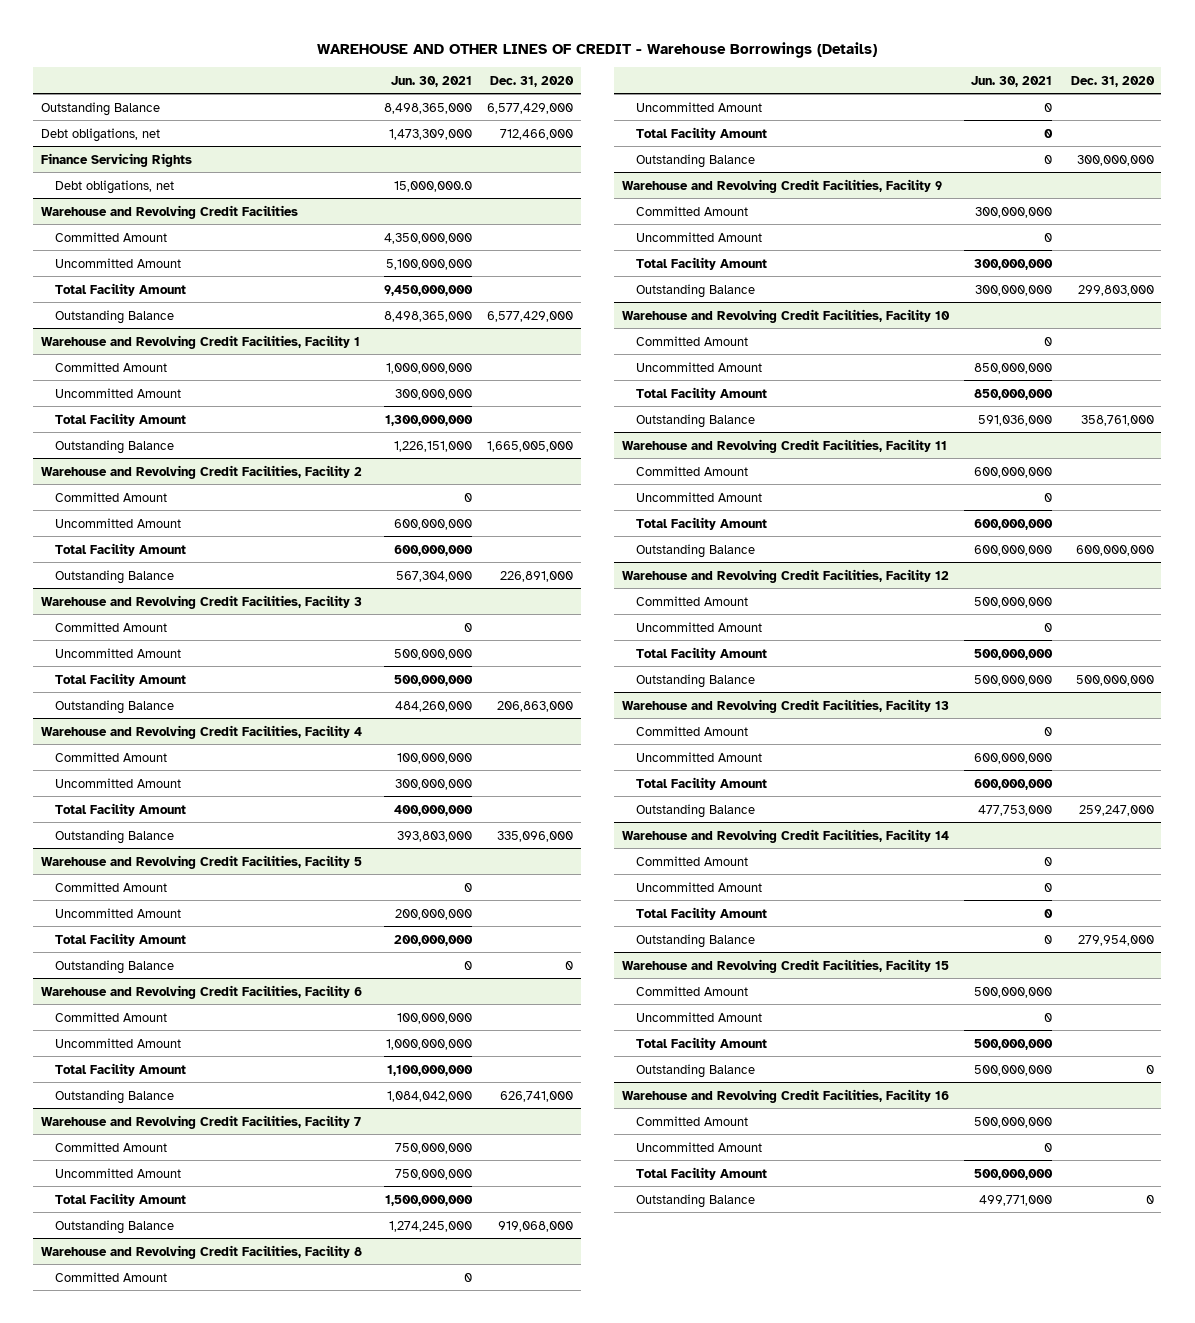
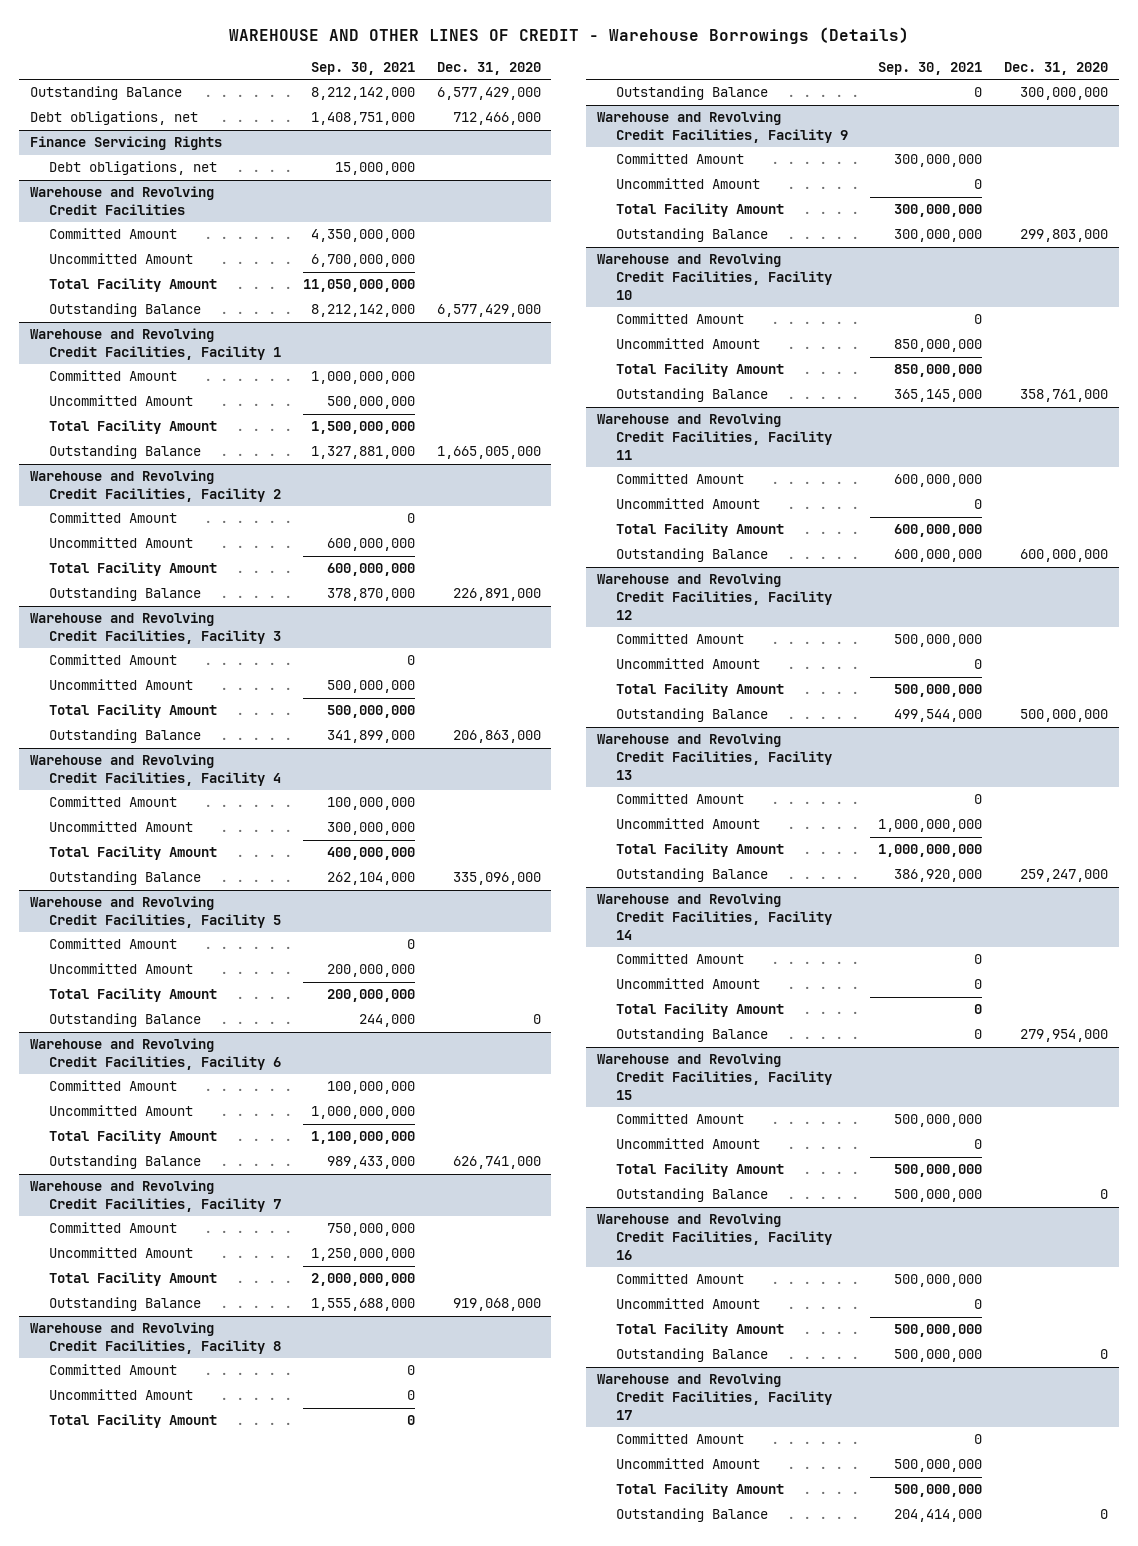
- | Jun. 30, 2021 | Dec. 31, 2020
+ | Sep. 30, 2021 | Dec. 31, 2020
+ Warehouse and Revolving Credit Facilities, Facility 17
+ Committed Amount | 0 |
+ Uncommitted Amount | 500,000,000 |
+ Total Facility Amount | 500,000,000 |
+ Outstanding Balance | 204,414,000 | 0

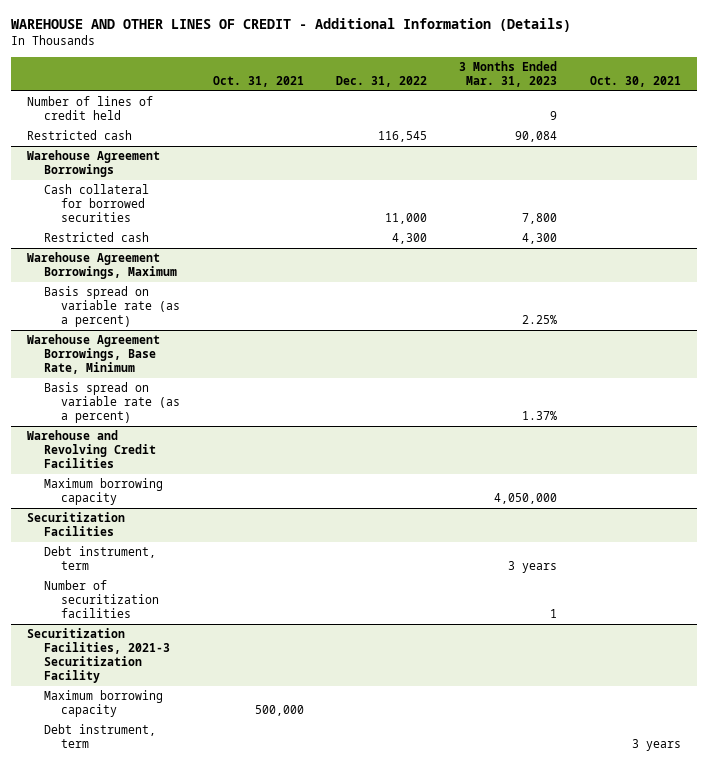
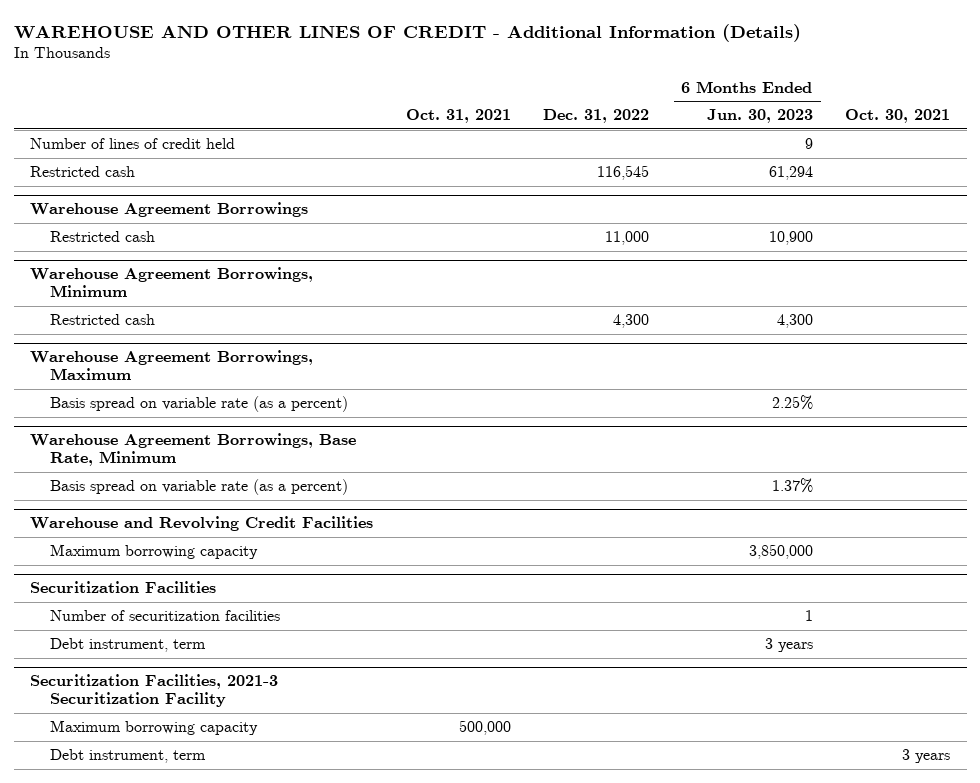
- | Oct. 31, 2021 | Dec. 31, 2022 | 3 Months Ended Mar. 31, 2023 | Oct. 30, 2021
+ | Oct. 31, 2021 | Dec. 31, 2022 | 6 Months Ended Jun. 30, 2023 | Oct. 30, 2021
@ Warehouse Agreement Borrowings
- Cash collateral for borrowed securities | | 11,000 | 7,800 |
- Restricted cash | | 4,300 | 4,300 |
+ Restricted cash | | 11,000 | 10,900 |
+ Warehouse Agreement Borrowings, Minimum
+ Restricted cash | | 4,300 | 4,300 |
@ Securitization Facilities
moved down: Debt instrument, term | | | 3 years |

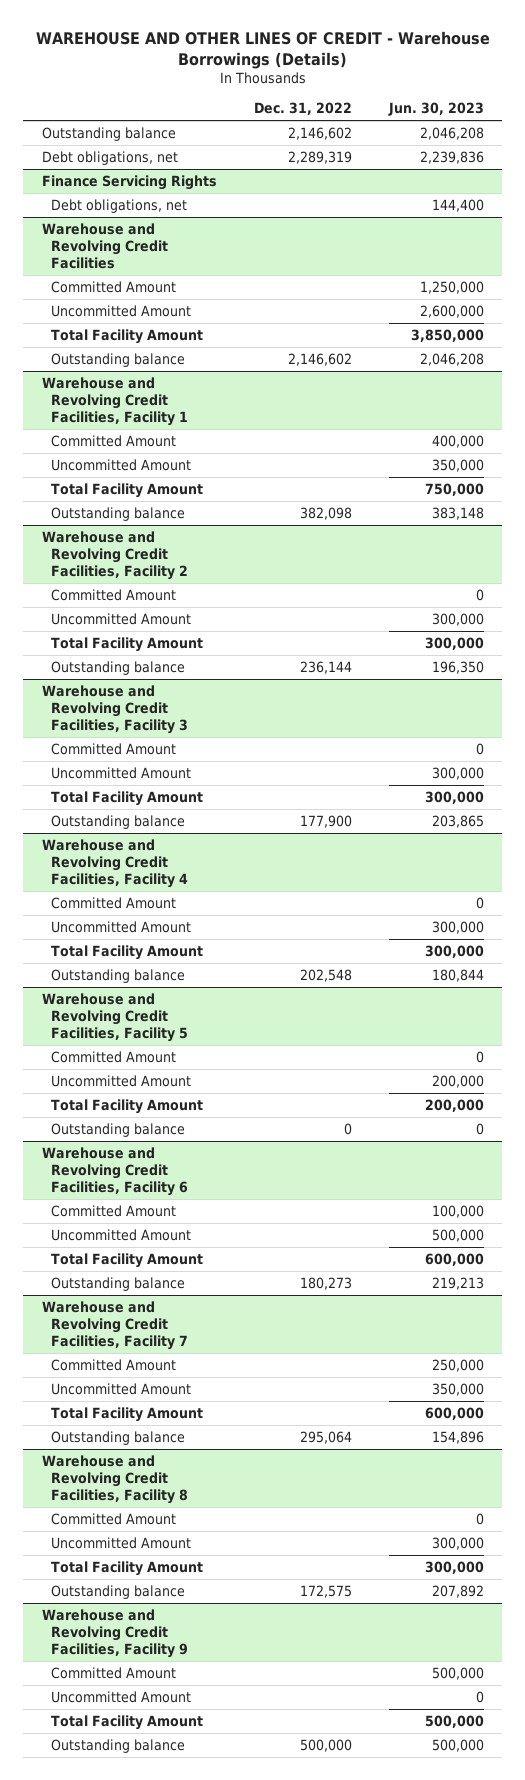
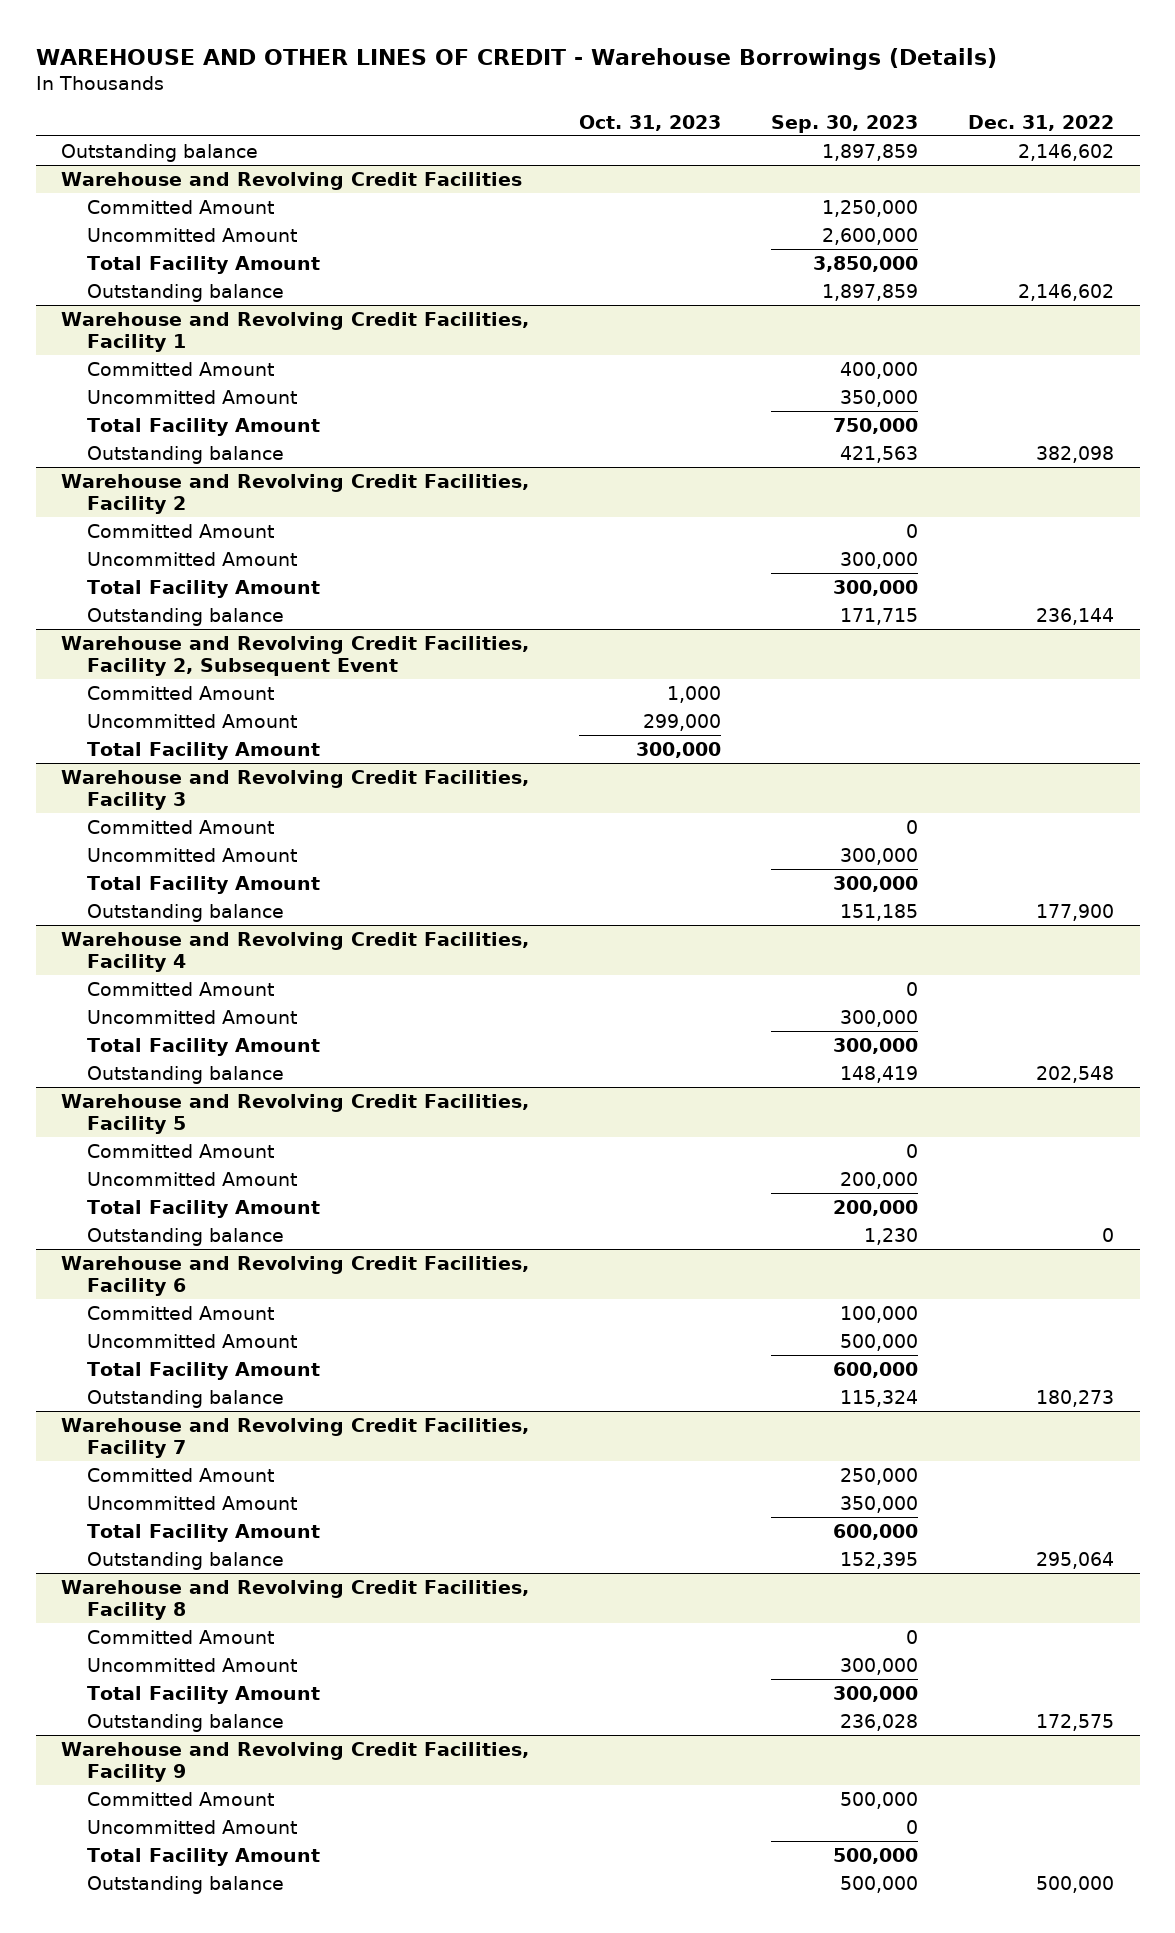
- | Dec. 31, 2022 | Jun. 30, 2023
+ | Oct. 31, 2023 | Sep. 30, 2023 | Dec. 31, 2022
- Debt obligations, net | 2,289,319 | 2,239,836
- Finance Servicing Rights
- Debt obligations, net | | 144,400
+ Warehouse and Revolving Credit Facilities, Facility 2, Subsequent Event
+ Committed Amount | 1,000 | |
+ Uncommitted Amount | 299,000 | |
+ Total Facility Amount | 300,000 | |

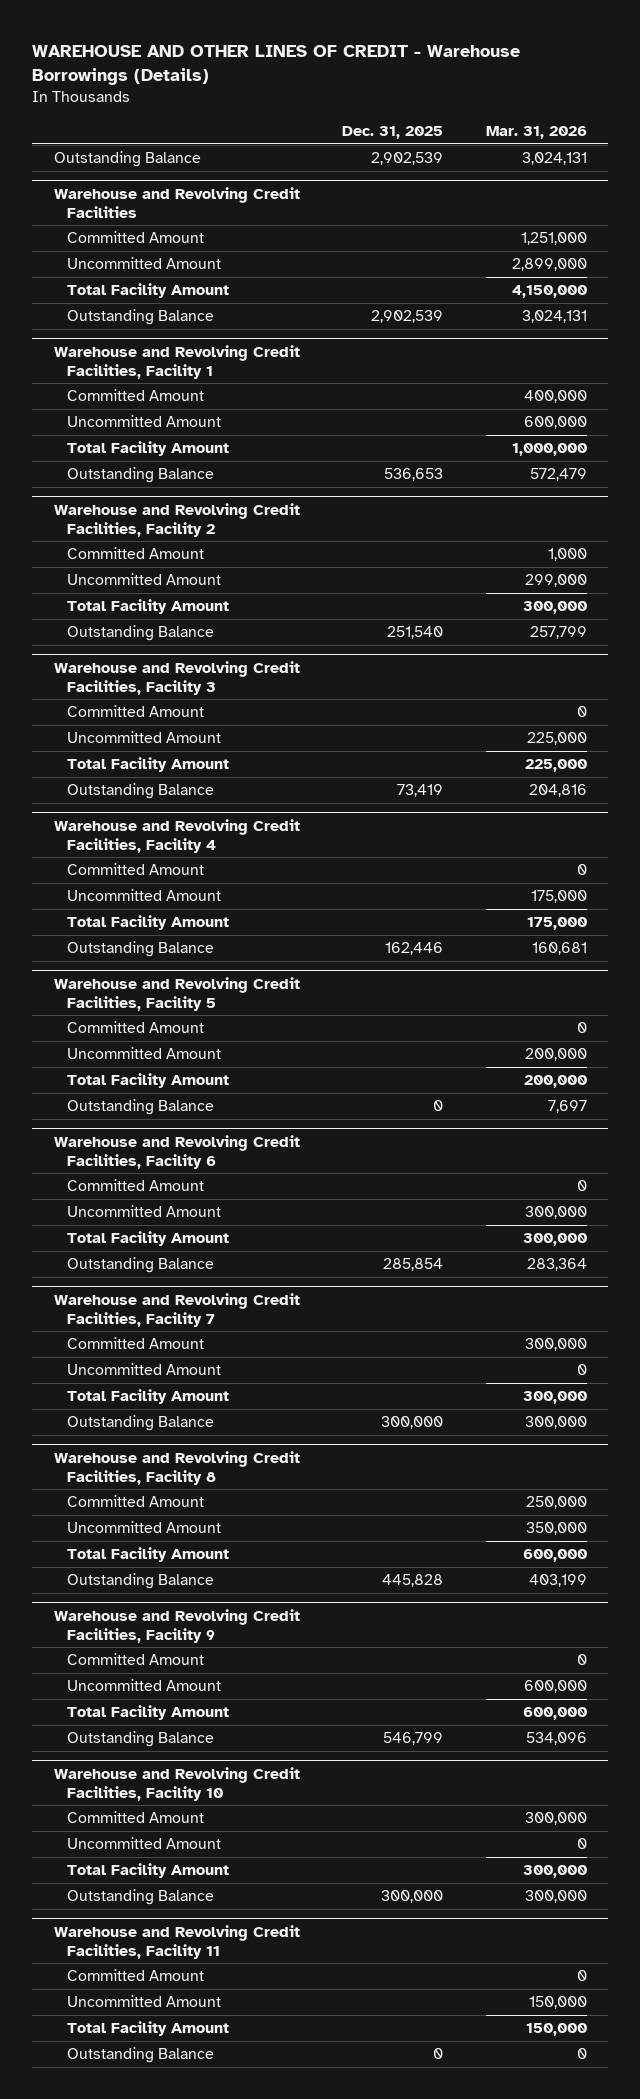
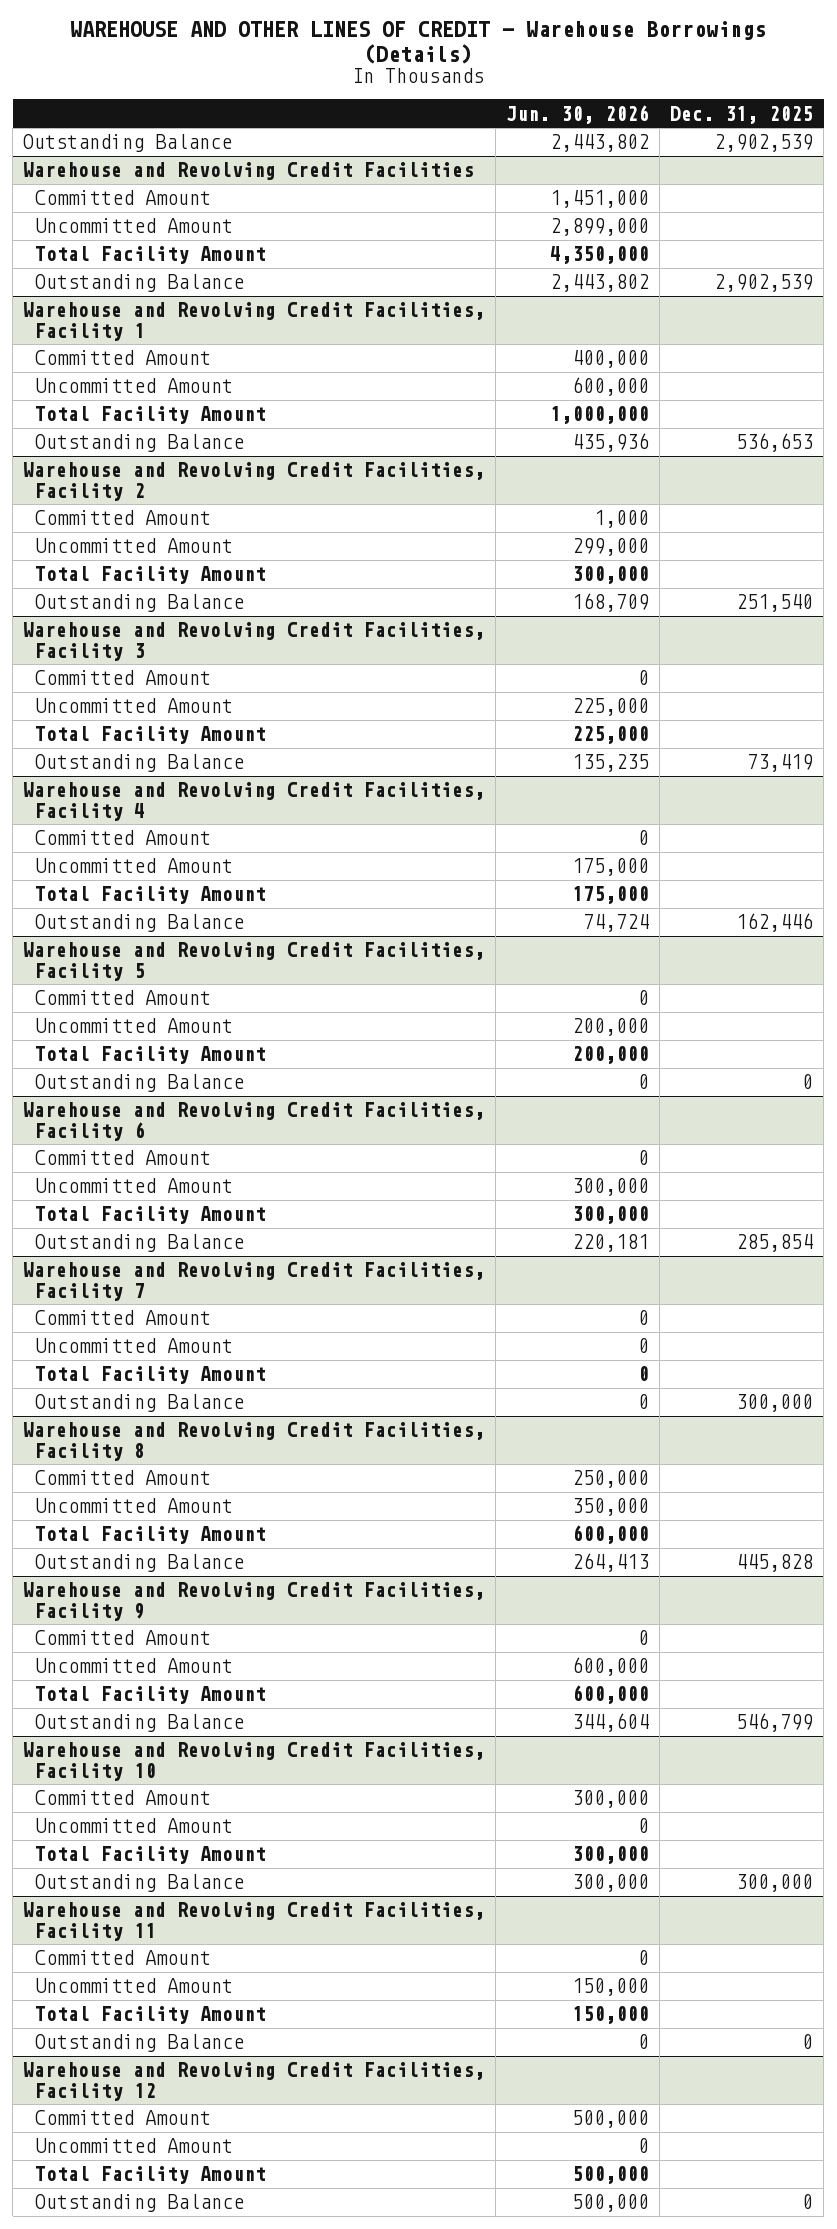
- | Dec. 31, 2025 | Mar. 31, 2026
+ | Jun. 30, 2026 | Dec. 31, 2025
+ Warehouse and Revolving Credit Facilities, Facility 12
+ Committed Amount | 500,000 |
+ Uncommitted Amount | 0 |
+ Total Facility Amount | 500,000 |
+ Outstanding Balance | 500,000 | 0

